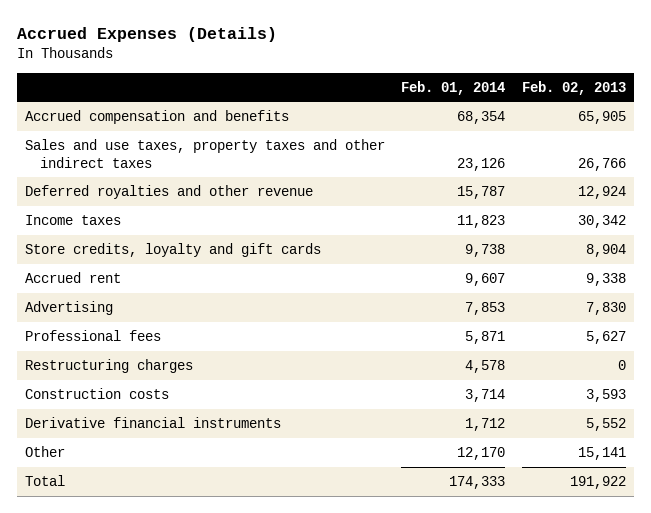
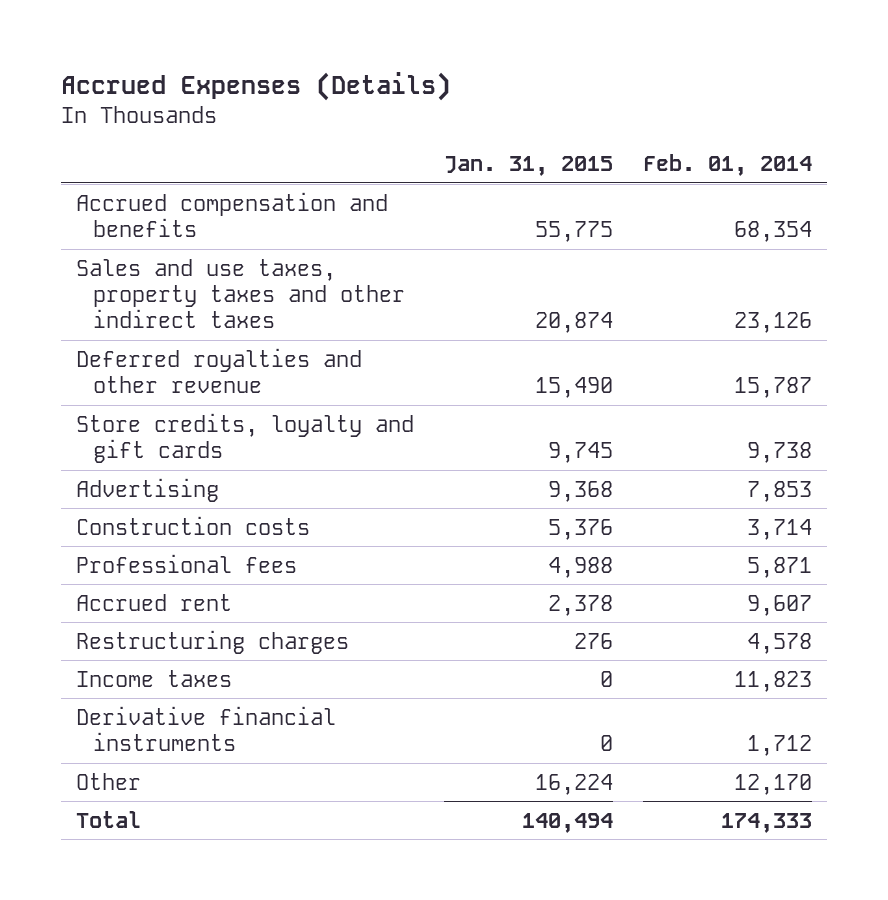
- | Feb. 01, 2014 | Feb. 02, 2013
+ | Jan. 31, 2015 | Feb. 01, 2014
moved up: Construction costs | 5,376 | 3,714
moved down: Accrued rent | 2,378 | 9,607
moved down: Income taxes | 0 | 11,823

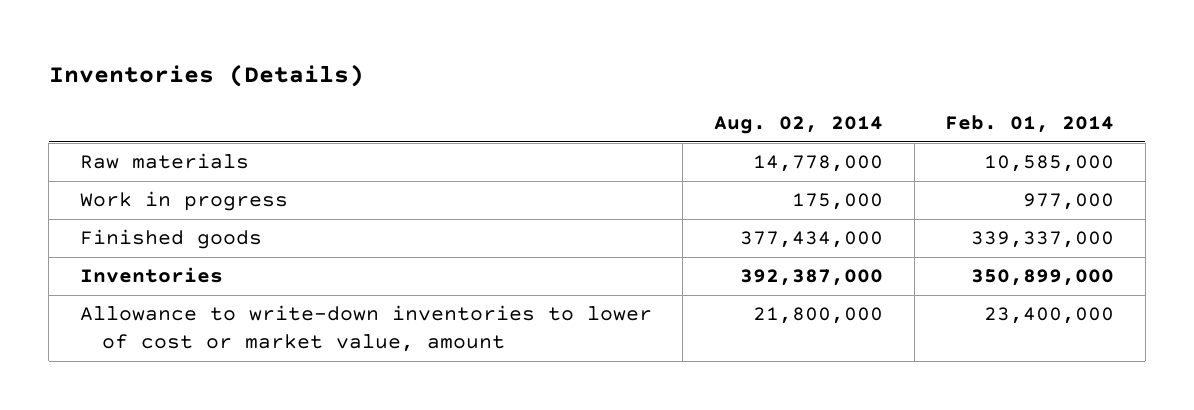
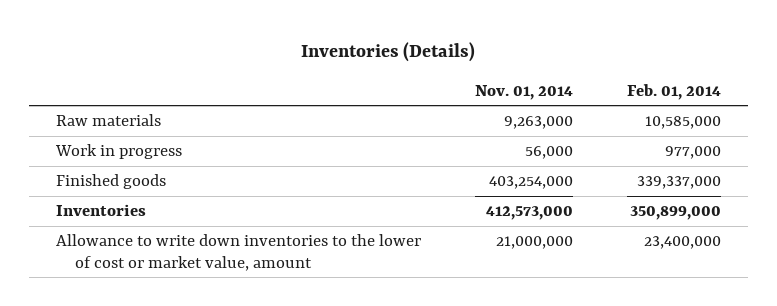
- | Aug. 02, 2014 | Feb. 01, 2014
+ | Nov. 01, 2014 | Feb. 01, 2014
- Allowance to write-down inventories to lower of cost or market value, amount | 21,800,000 | 23,400,000
+ Allowance to write down inventories to the lower of cost or market value, amount | 21,000,000 | 23,400,000

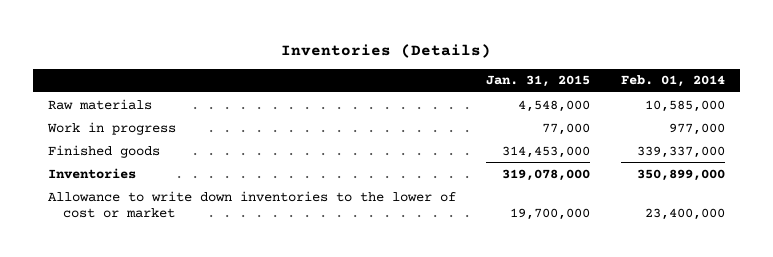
- | Nov. 01, 2014 | Feb. 01, 2014
+ | Jan. 31, 2015 | Feb. 01, 2014
- Allowance to write down inventories to the lower of cost or market value, amount | 21,000,000 | 23,400,000
+ Allowance to write down inventories to the lower of cost or market | 19,700,000 | 23,400,000

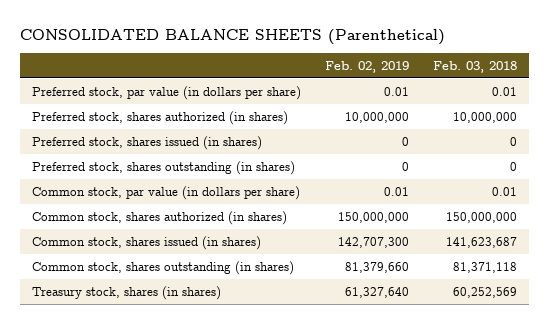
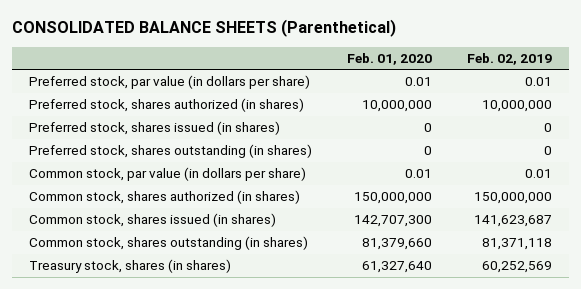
- | Feb. 02, 2019 | Feb. 03, 2018
+ | Feb. 01, 2020 | Feb. 02, 2019
- Common stock, shares issued (in shares) | 142,707,300 | 141,623,687
- Common stock, shares outstanding (in shares) | 81,379,660 | 81,371,118
- Treasury stock, shares (in shares) | 61,327,640 | 60,252,569
+ Common stock, shares issued (in shares) | 142,707,300 | 141,623,687
+ Common stock, shares outstanding (in shares) | 81,379,660 | 81,371,118
+ Treasury stock, shares (in shares) | 61,327,640 | 60,252,569

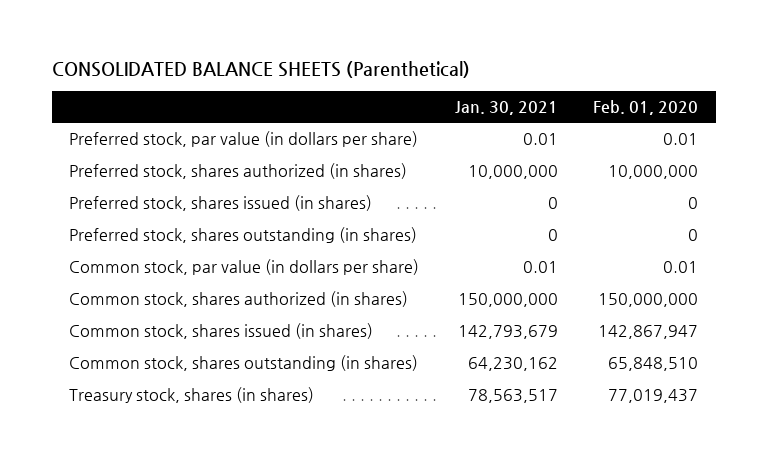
- | Feb. 01, 2020 | Feb. 02, 2019
+ | Jan. 30, 2021 | Feb. 01, 2020
- Common stock, shares issued (in shares) | 142,707,300 | 141,623,687
- Common stock, shares outstanding (in shares) | 81,379,660 | 81,371,118
- Treasury stock, shares (in shares) | 61,327,640 | 60,252,569
+ Common stock, shares issued (in shares) | 142,793,679 | 142,867,947
+ Common stock, shares outstanding (in shares) | 64,230,162 | 65,848,510
+ Treasury stock, shares (in shares) | 78,563,517 | 77,019,437

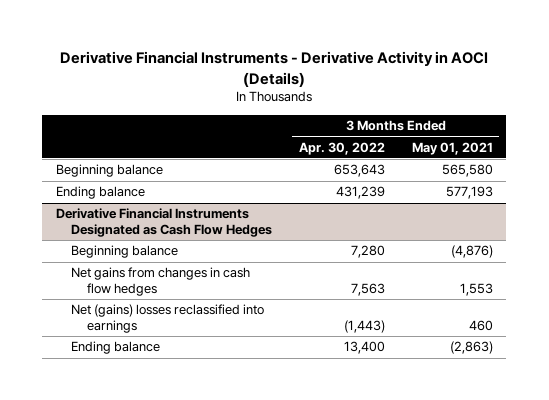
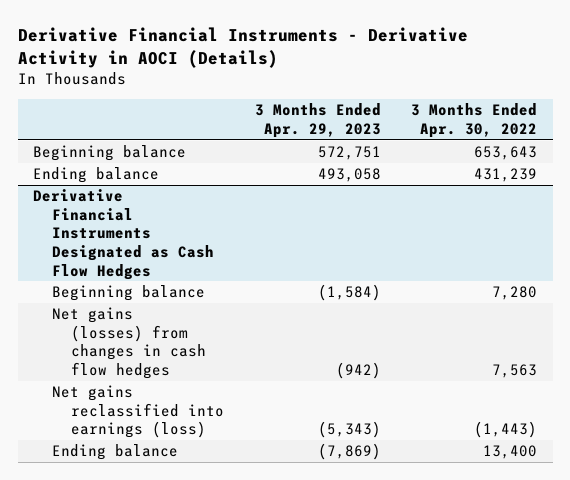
- | 3 Months Ended Apr. 30, 2022 | 3 Months Ended May 01, 2021
+ | 3 Months Ended Apr. 29, 2023 | 3 Months Ended Apr. 30, 2022
@ Derivative Financial Instruments Designated as Cash Flow Hedges
- Net gains from changes in cash flow hedges | 7,563 | 1,553
- Net (gains) losses reclassified into earnings | (1,443) | 460
+ Net gains (losses) from changes in cash flow hedges | (942) | 7,563
+ Net gains reclassified into earnings (loss) | (5,343) | (1,443)

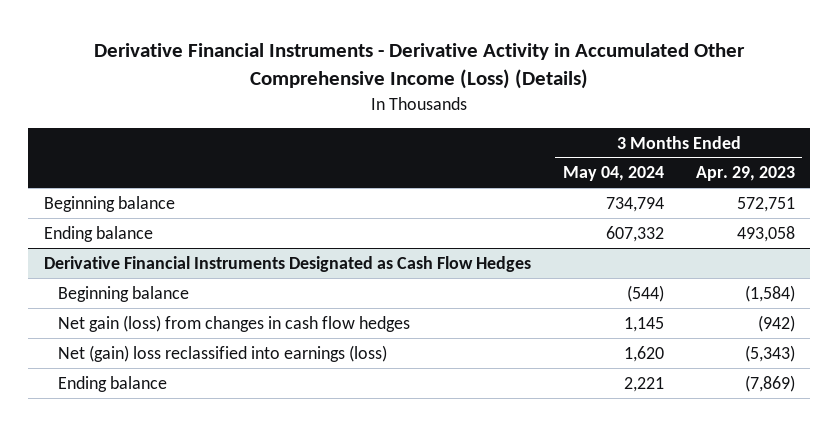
- Derivative Financial Instruments - Derivative Activity in AOCI (Details)
+ Derivative Financial Instruments - Derivative Activity in Accumulated Other Comprehensive Income (Loss) (Details)
- | 3 Months Ended Apr. 29, 2023 | 3 Months Ended Apr. 30, 2022
+ | 3 Months Ended May 04, 2024 | 3 Months Ended Apr. 29, 2023
@ Derivative Financial Instruments Designated as Cash Flow Hedges
- Net gains (losses) from changes in cash flow hedges | (942) | 7,563
- Net gains reclassified into earnings (loss) | (5,343) | (1,443)
+ Net gain (loss) from changes in cash flow hedges | 1,145 | (942)
+ Net (gain) loss reclassified into earnings (loss) | 1,620 | (5,343)

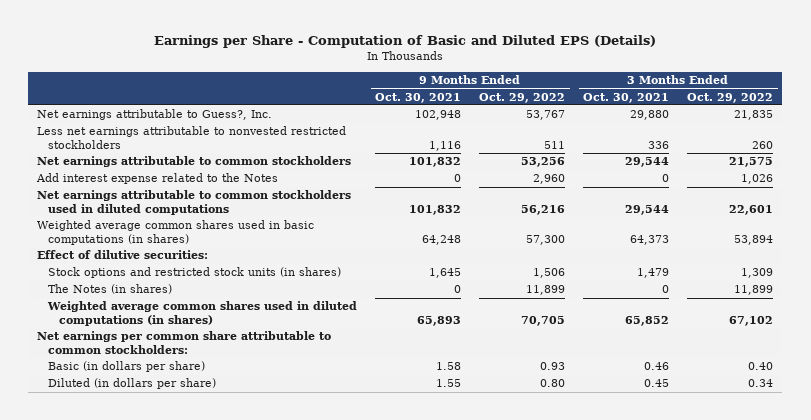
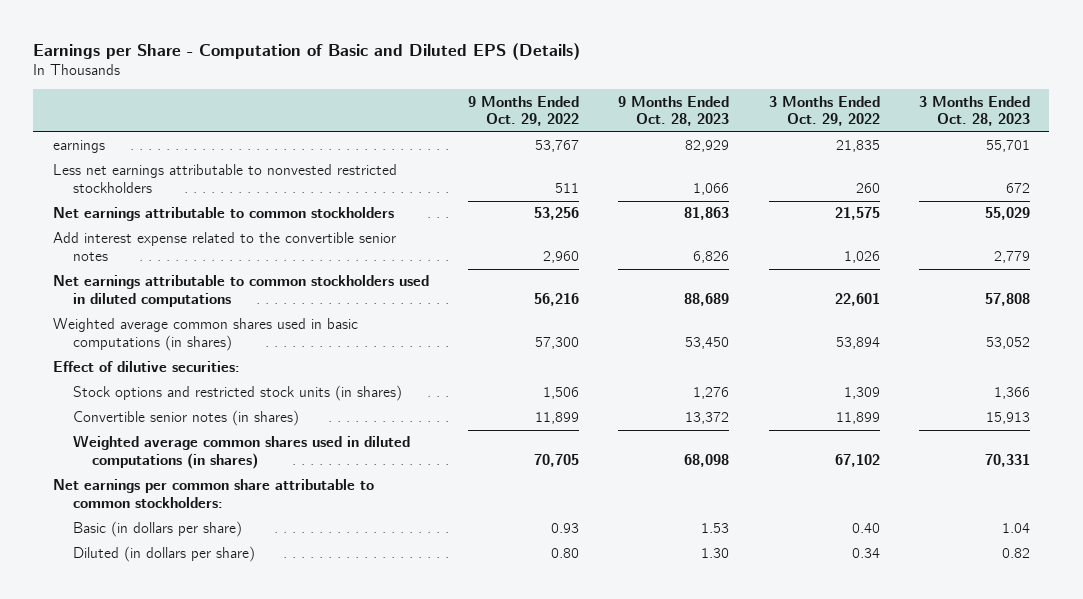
- | 9 Months Ended Oct. 30, 2021 | 9 Months Ended Oct. 29, 2022 | 3 Months Ended Oct. 30, 2021 | 3 Months Ended Oct. 29, 2022
+ | 9 Months Ended Oct. 29, 2022 | 9 Months Ended Oct. 28, 2023 | 3 Months Ended Oct. 29, 2022 | 3 Months Ended Oct. 28, 2023
- Net earnings attributable to Guess?, Inc. | 102,948 | 53,767 | 29,880 | 21,835
+ earnings | 53,767 | 82,929 | 21,835 | 55,701
- Add interest expense related to the Notes | 0 | 2,960 | 0 | 1,026
+ Add interest expense related to the convertible senior notes | 2,960 | 6,826 | 1,026 | 2,779
- The Notes (in shares) | 0 | 11,899 | 0 | 11,899
+ Convertible senior notes (in shares) | 11,899 | 13,372 | 11,899 | 15,913

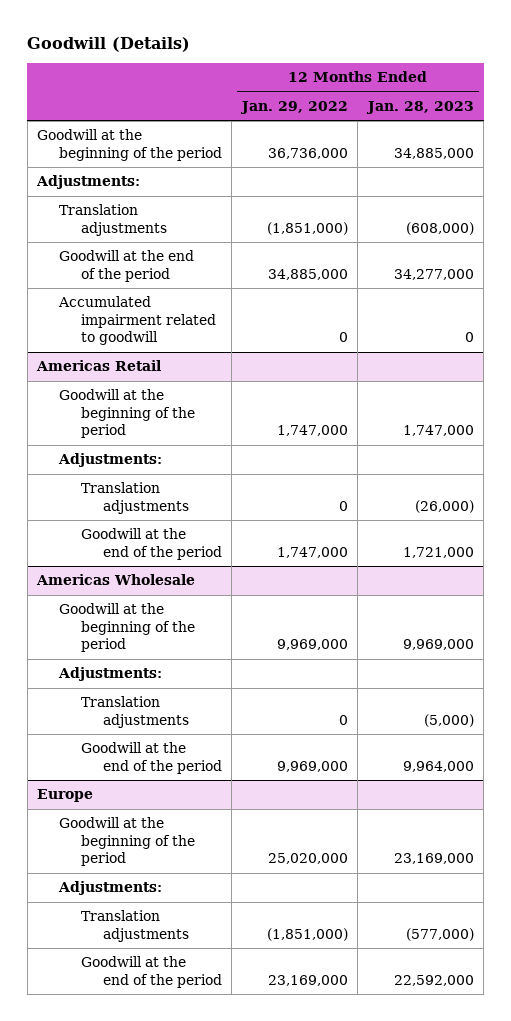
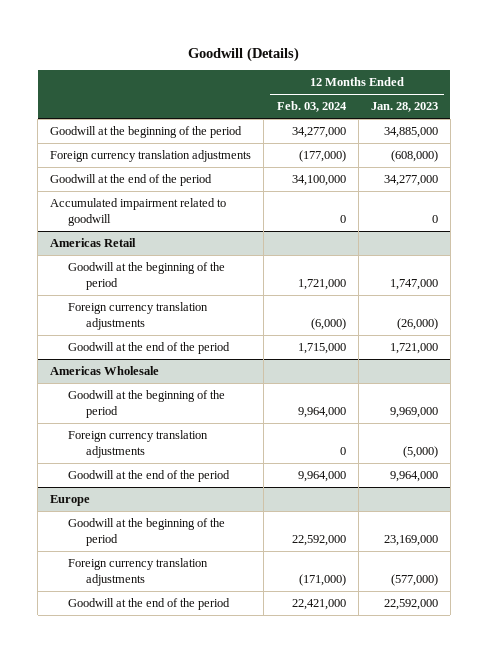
- | 12 Months Ended Jan. 29, 2022 | 12 Months Ended Jan. 28, 2023
+ | 12 Months Ended Feb. 03, 2024 | 12 Months Ended Jan. 28, 2023
- Adjustments:
- Translation adjustments | (1,851,000) | (608,000)
+ Foreign currency translation adjustments | (177,000) | (608,000)
@ Americas Retail
- Adjustments:
- Translation adjustments | 0 | (26,000)
+ Foreign currency translation adjustments | (6,000) | (26,000)
@ Americas Wholesale
- Adjustments:
- Translation adjustments | 0 | (5,000)
+ Foreign currency translation adjustments | 0 | (5,000)
@ Europe
- Adjustments:
- Translation adjustments | (1,851,000) | (577,000)
+ Foreign currency translation adjustments | (171,000) | (577,000)

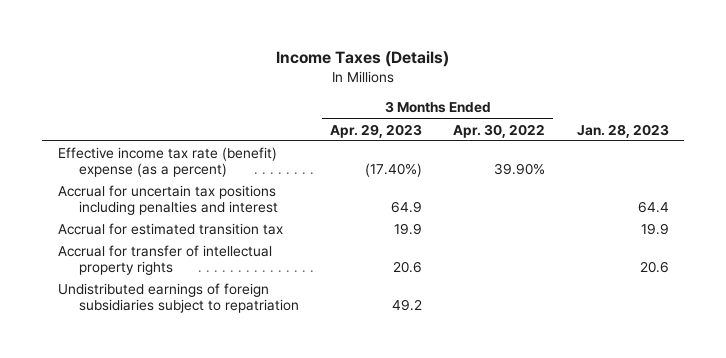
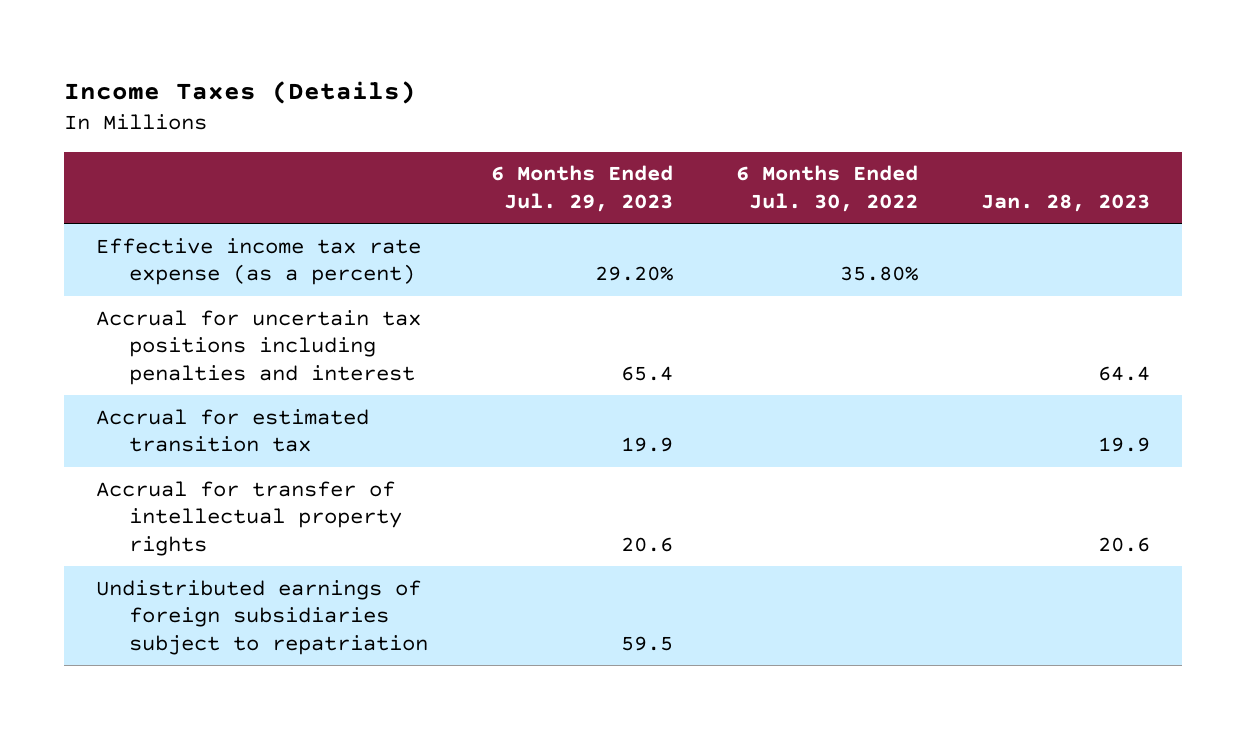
- | 3 Months Ended Apr. 29, 2023 | 3 Months Ended Apr. 30, 2022 | Jan. 28, 2023
+ | 6 Months Ended Jul. 29, 2023 | 6 Months Ended Jul. 30, 2022 | Jan. 28, 2023
- Effective income tax rate (benefit) expense (as a percent) | (17.40%) | 39.90% |
+ Effective income tax rate expense (as a percent) | 29.20% | 35.80% |

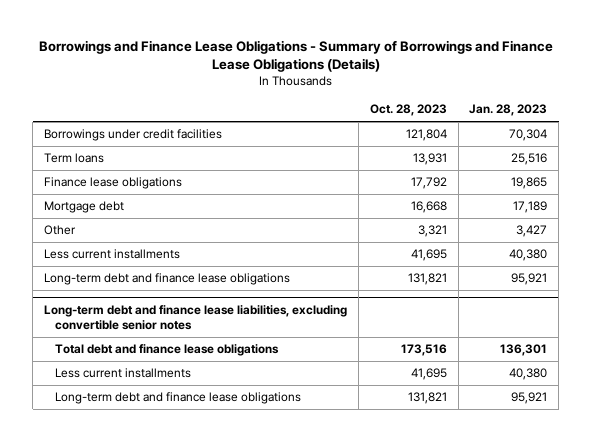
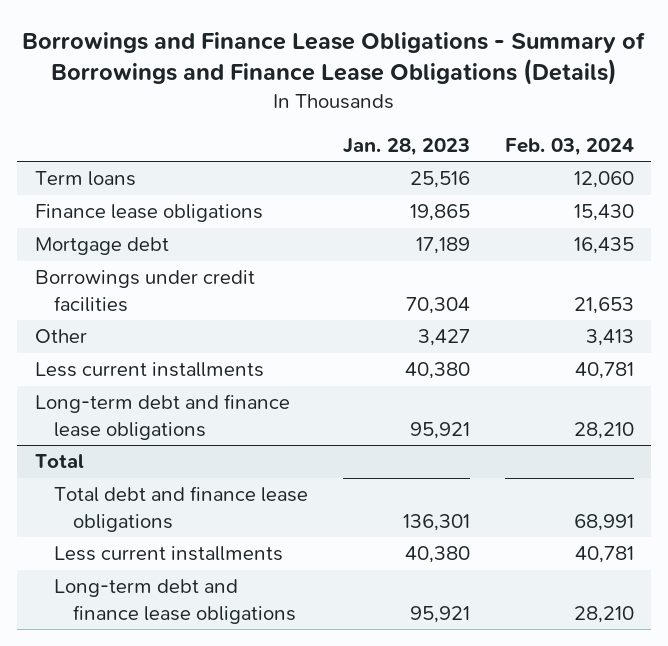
- | Oct. 28, 2023 | Jan. 28, 2023
+ | Jan. 28, 2023 | Feb. 03, 2024
moved down: Borrowings under credit facilities | 70,304 | 21,653
- Long-term debt and finance lease liabilities, excluding convertible senior notes
+ Total

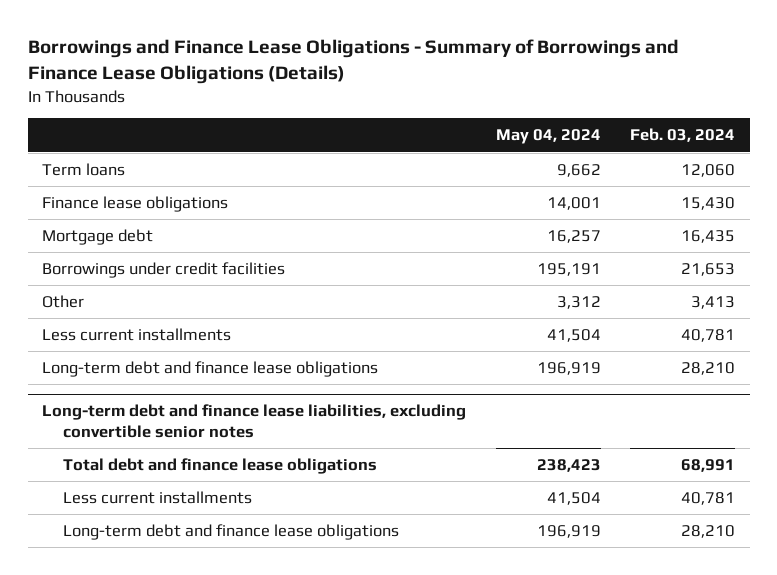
- | Jan. 28, 2023 | Feb. 03, 2024
+ | May 04, 2024 | Feb. 03, 2024
- Total
+ Long-term debt and finance lease liabilities, excluding convertible senior notes

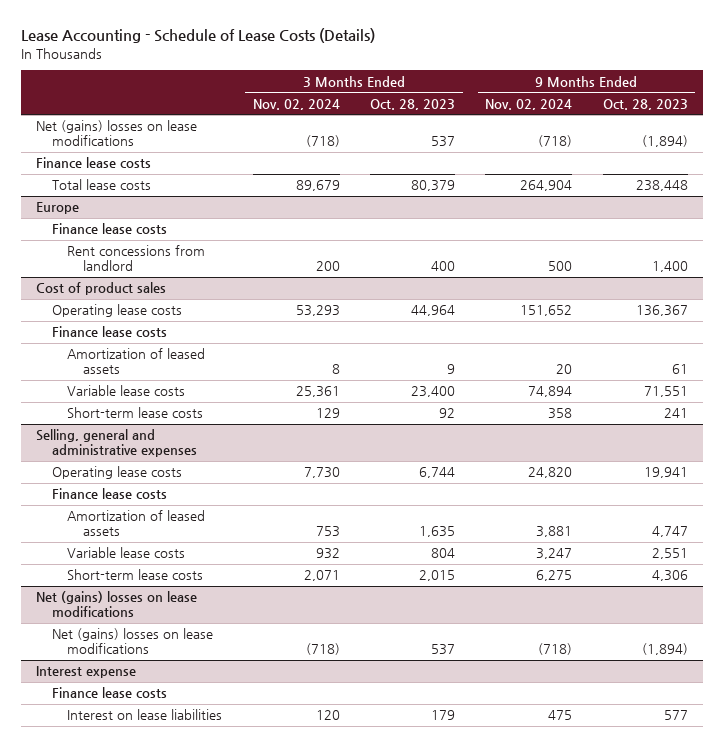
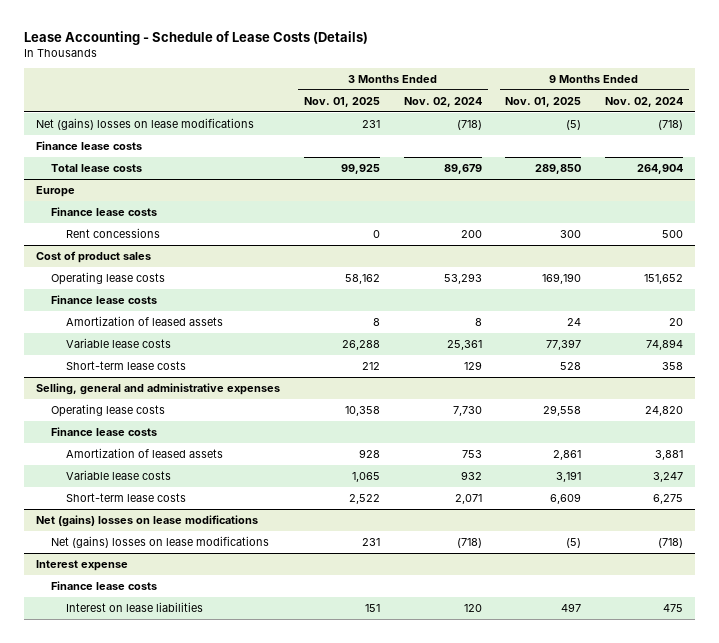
- | 3 Months Ended Nov. 02, 2024 | 3 Months Ended Oct. 28, 2023 | 9 Months Ended Nov. 02, 2024 | 9 Months Ended Oct. 28, 2023
+ | 3 Months Ended Nov. 01, 2025 | 3 Months Ended Nov. 02, 2024 | 9 Months Ended Nov. 01, 2025 | 9 Months Ended Nov. 02, 2024
@ Europe
- Rent concessions from landlord | 200 | 400 | 500 | 1,400
+ Rent concessions | 0 | 200 | 300 | 500

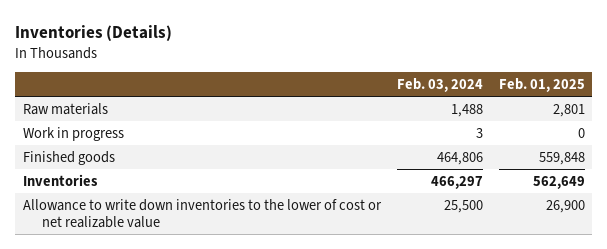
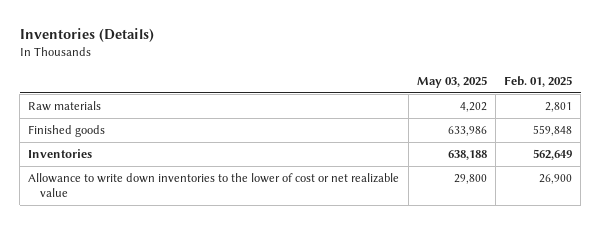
- | Feb. 03, 2024 | Feb. 01, 2025
+ | May 03, 2025 | Feb. 01, 2025
- Work in progress | 3 | 0

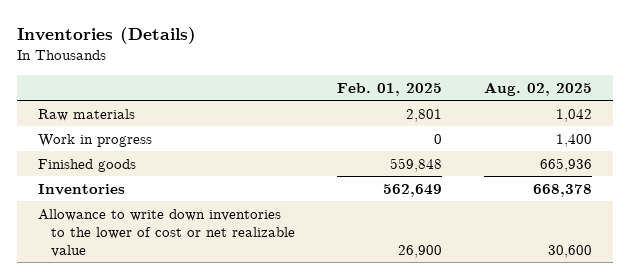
- | May 03, 2025 | Feb. 01, 2025
+ | Feb. 01, 2025 | Aug. 02, 2025
+ Work in progress | 0 | 1,400

